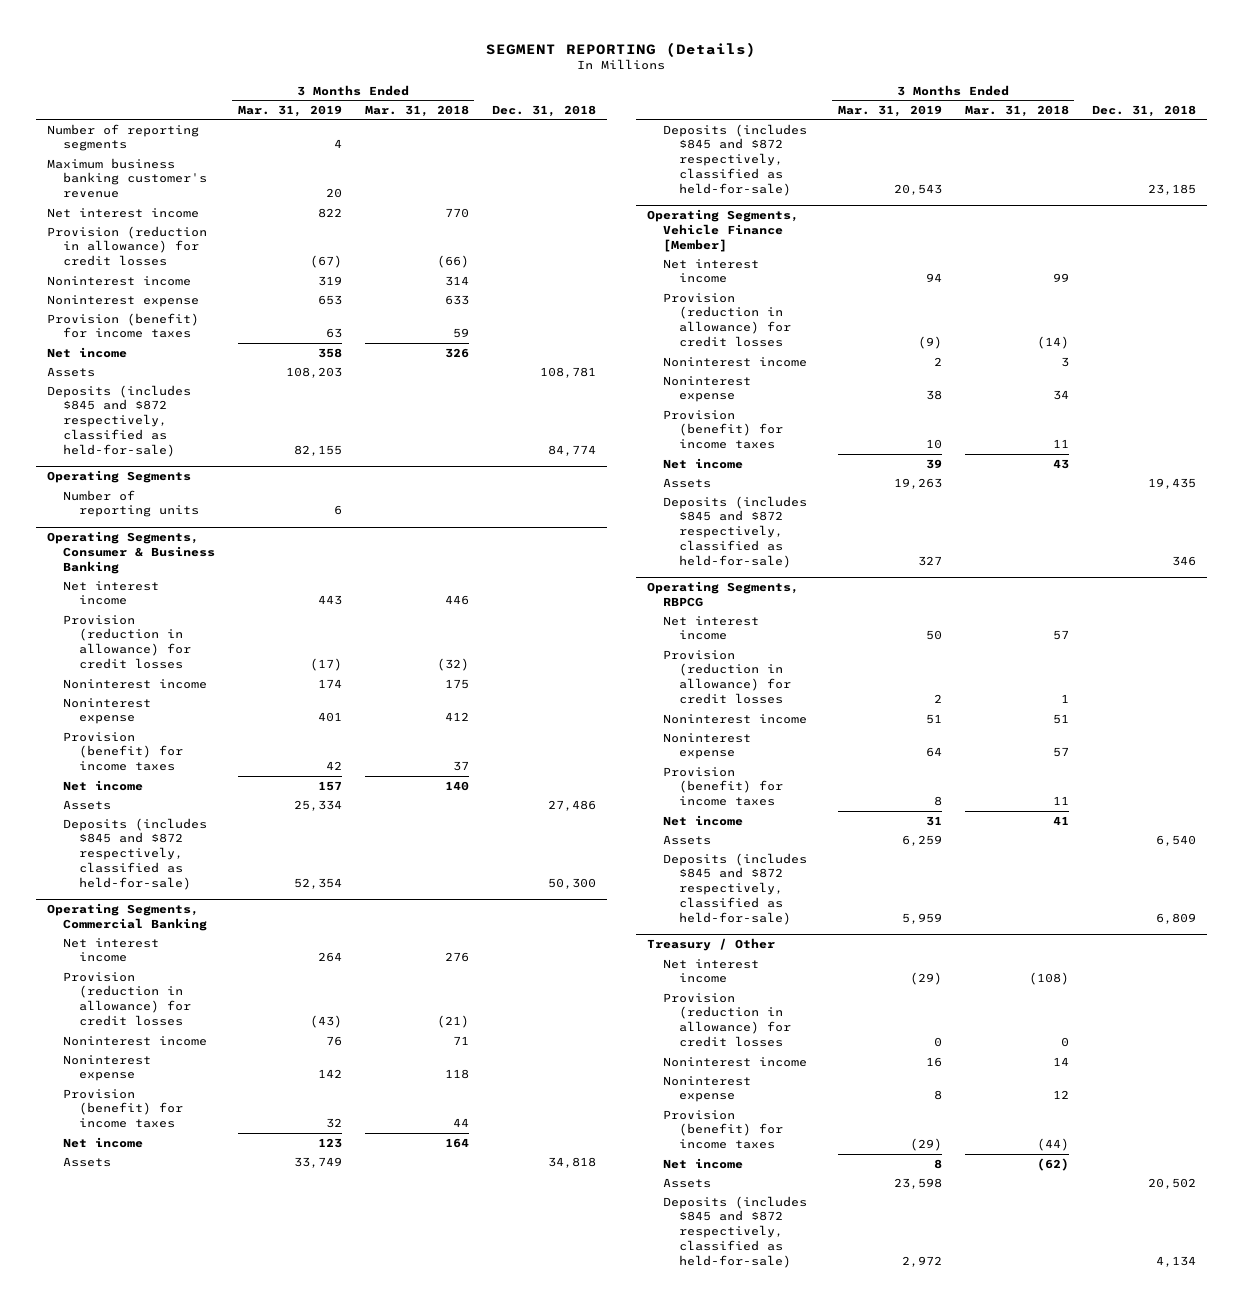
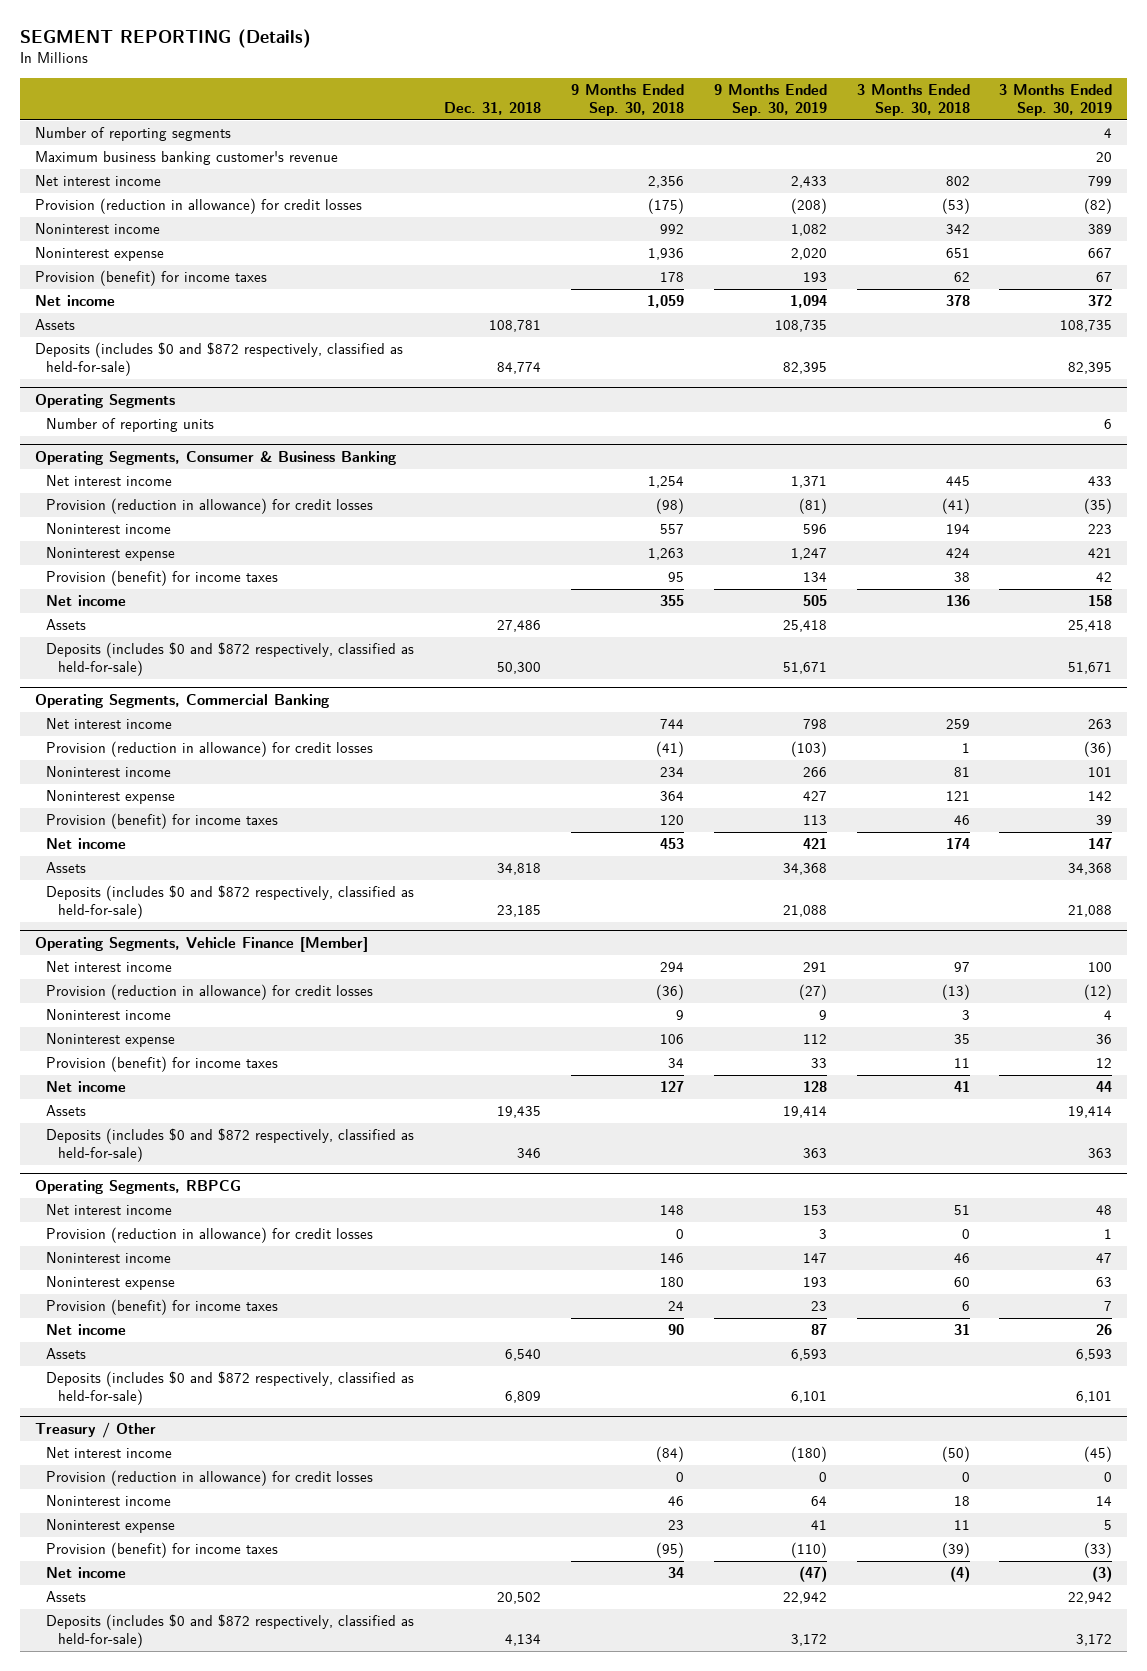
- | 3 Months Ended Mar. 31, 2019 | 3 Months Ended Mar. 31, 2018 | Dec. 31, 2018
+ | Dec. 31, 2018 | 9 Months Ended Sep. 30, 2018 | 9 Months Ended Sep. 30, 2019 | 3 Months Ended Sep. 30, 2018 | 3 Months Ended Sep. 30, 2019
- Deposits (includes $845 and $872 respectively, classified as held-for-sale) | 82,155 | | 84,774
+ Deposits (includes $0 and $872 respectively, classified as held-for-sale) | 84,774 | | 82,395 | | 82,395
@ Operating Segments, Consumer & Business Banking
- Deposits (includes $845 and $872 respectively, classified as held-for-sale) | 52,354 | | 50,300
+ Deposits (includes $0 and $872 respectively, classified as held-for-sale) | 50,300 | | 51,671 | | 51,671
@ Operating Segments, Commercial Banking
- Deposits (includes $845 and $872 respectively, classified as held-for-sale) | 20,543 | | 23,185
+ Deposits (includes $0 and $872 respectively, classified as held-for-sale) | 23,185 | | 21,088 | | 21,088
@ Operating Segments, Vehicle Finance [Member]
- Deposits (includes $845 and $872 respectively, classified as held-for-sale) | 327 | | 346
+ Deposits (includes $0 and $872 respectively, classified as held-for-sale) | 346 | | 363 | | 363
@ Operating Segments, RBPCG
- Deposits (includes $845 and $872 respectively, classified as held-for-sale) | 5,959 | | 6,809
+ Deposits (includes $0 and $872 respectively, classified as held-for-sale) | 6,809 | | 6,101 | | 6,101
@ Treasury / Other
- Deposits (includes $845 and $872 respectively, classified as held-for-sale) | 2,972 | | 4,134
+ Deposits (includes $0 and $872 respectively, classified as held-for-sale) | 4,134 | | 3,172 | | 3,172

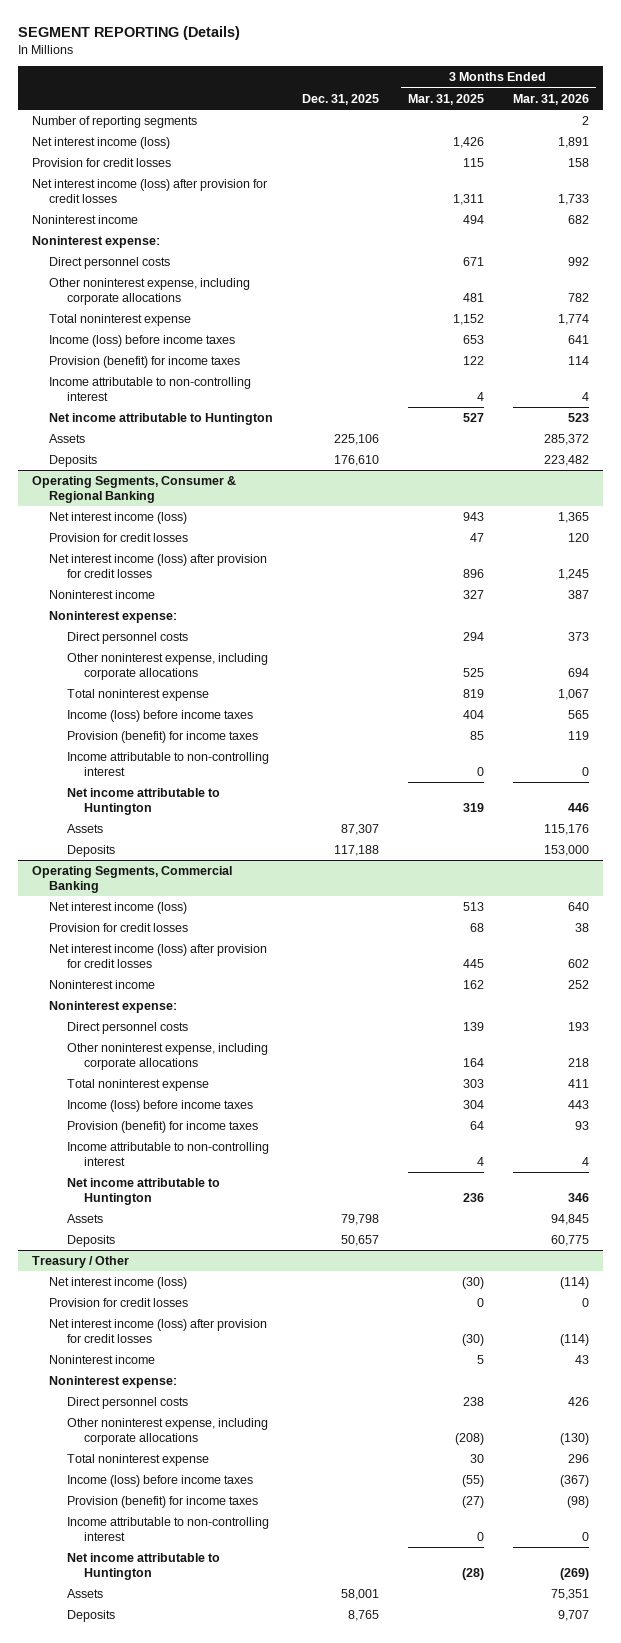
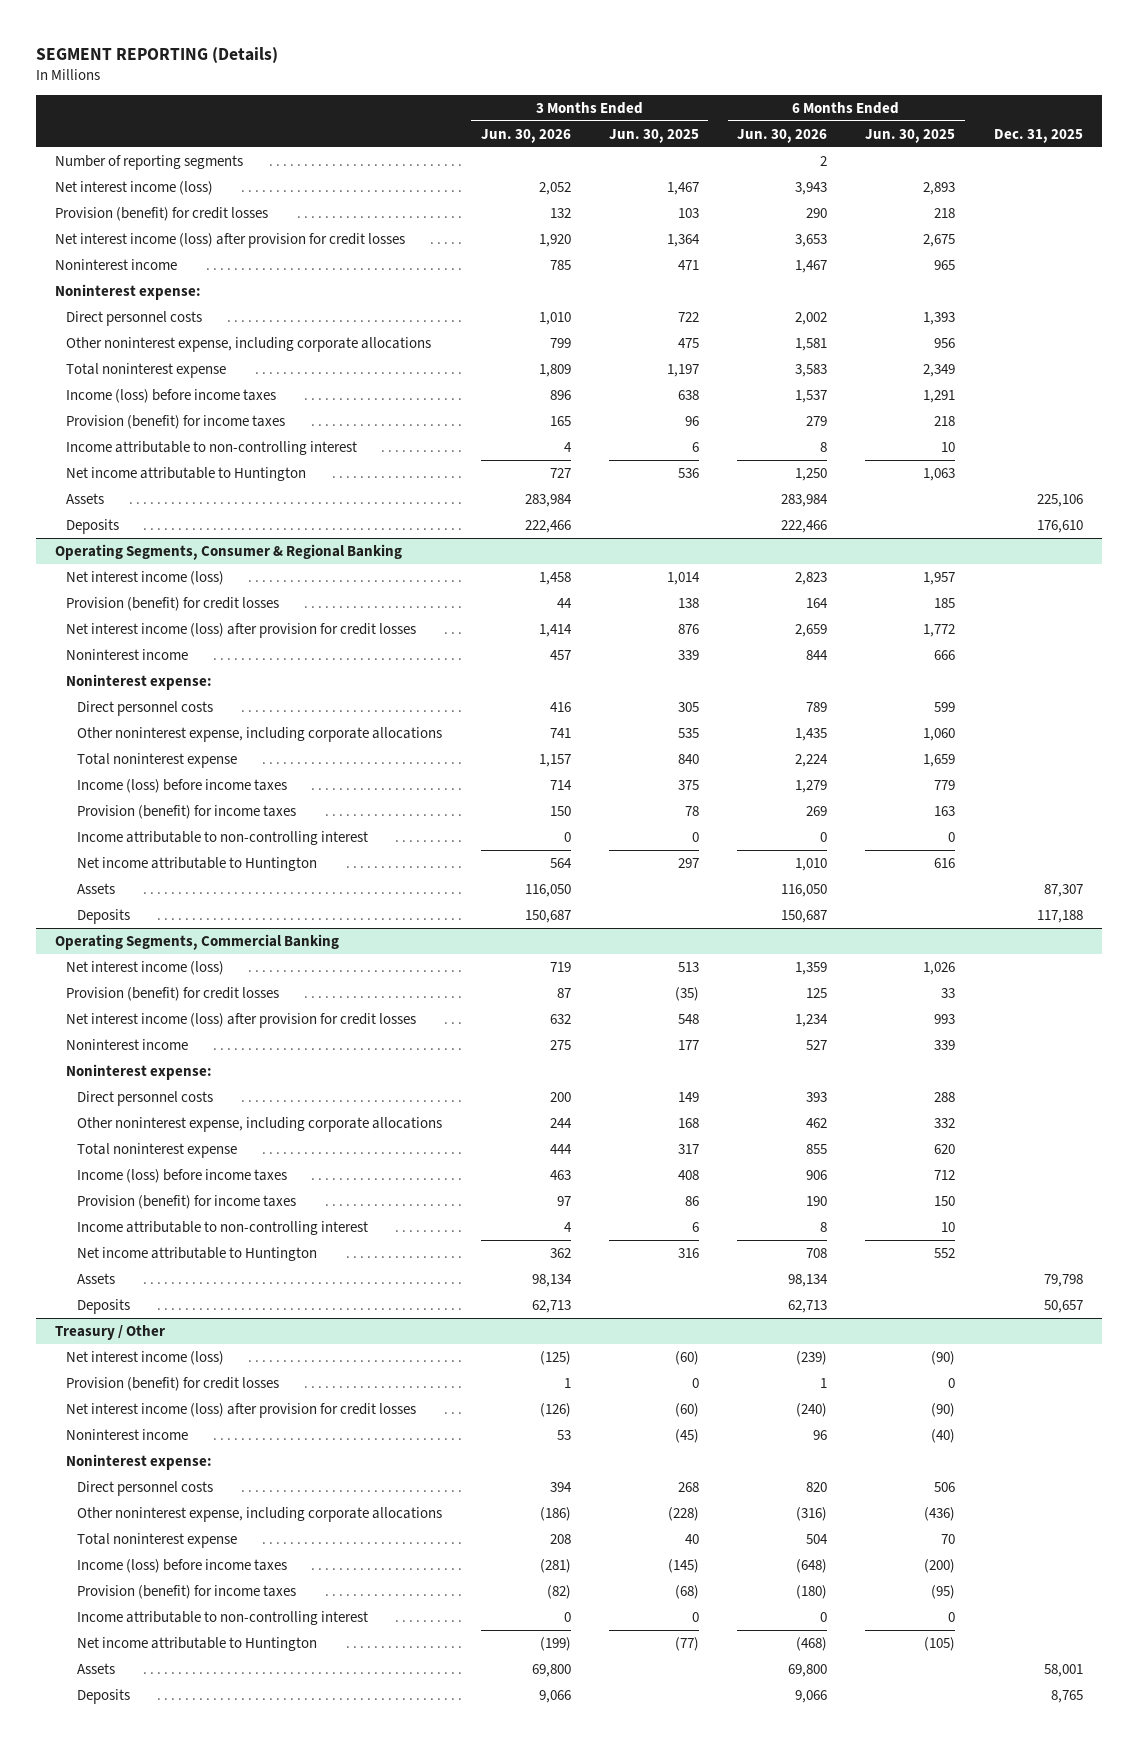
- | Dec. 31, 2025 | 3 Months Ended Mar. 31, 2025 | 3 Months Ended Mar. 31, 2026
+ | 3 Months Ended Jun. 30, 2026 | 3 Months Ended Jun. 30, 2025 | 6 Months Ended Jun. 30, 2026 | 6 Months Ended Jun. 30, 2025 | Dec. 31, 2025
- Provision for credit losses | | 115 | 158
+ Provision (benefit) for credit losses | 132 | 103 | 290 | 218 |
@ Operating Segments, Consumer & Regional Banking
- Provision for credit losses | | 47 | 120
+ Provision (benefit) for credit losses | 44 | 138 | 164 | 185 |
@ Operating Segments, Commercial Banking
- Provision for credit losses | | 68 | 38
+ Provision (benefit) for credit losses | 87 | (35) | 125 | 33 |
@ Treasury / Other
- Provision for credit losses | | 0 | 0
+ Provision (benefit) for credit losses | 1 | 0 | 1 | 0 |

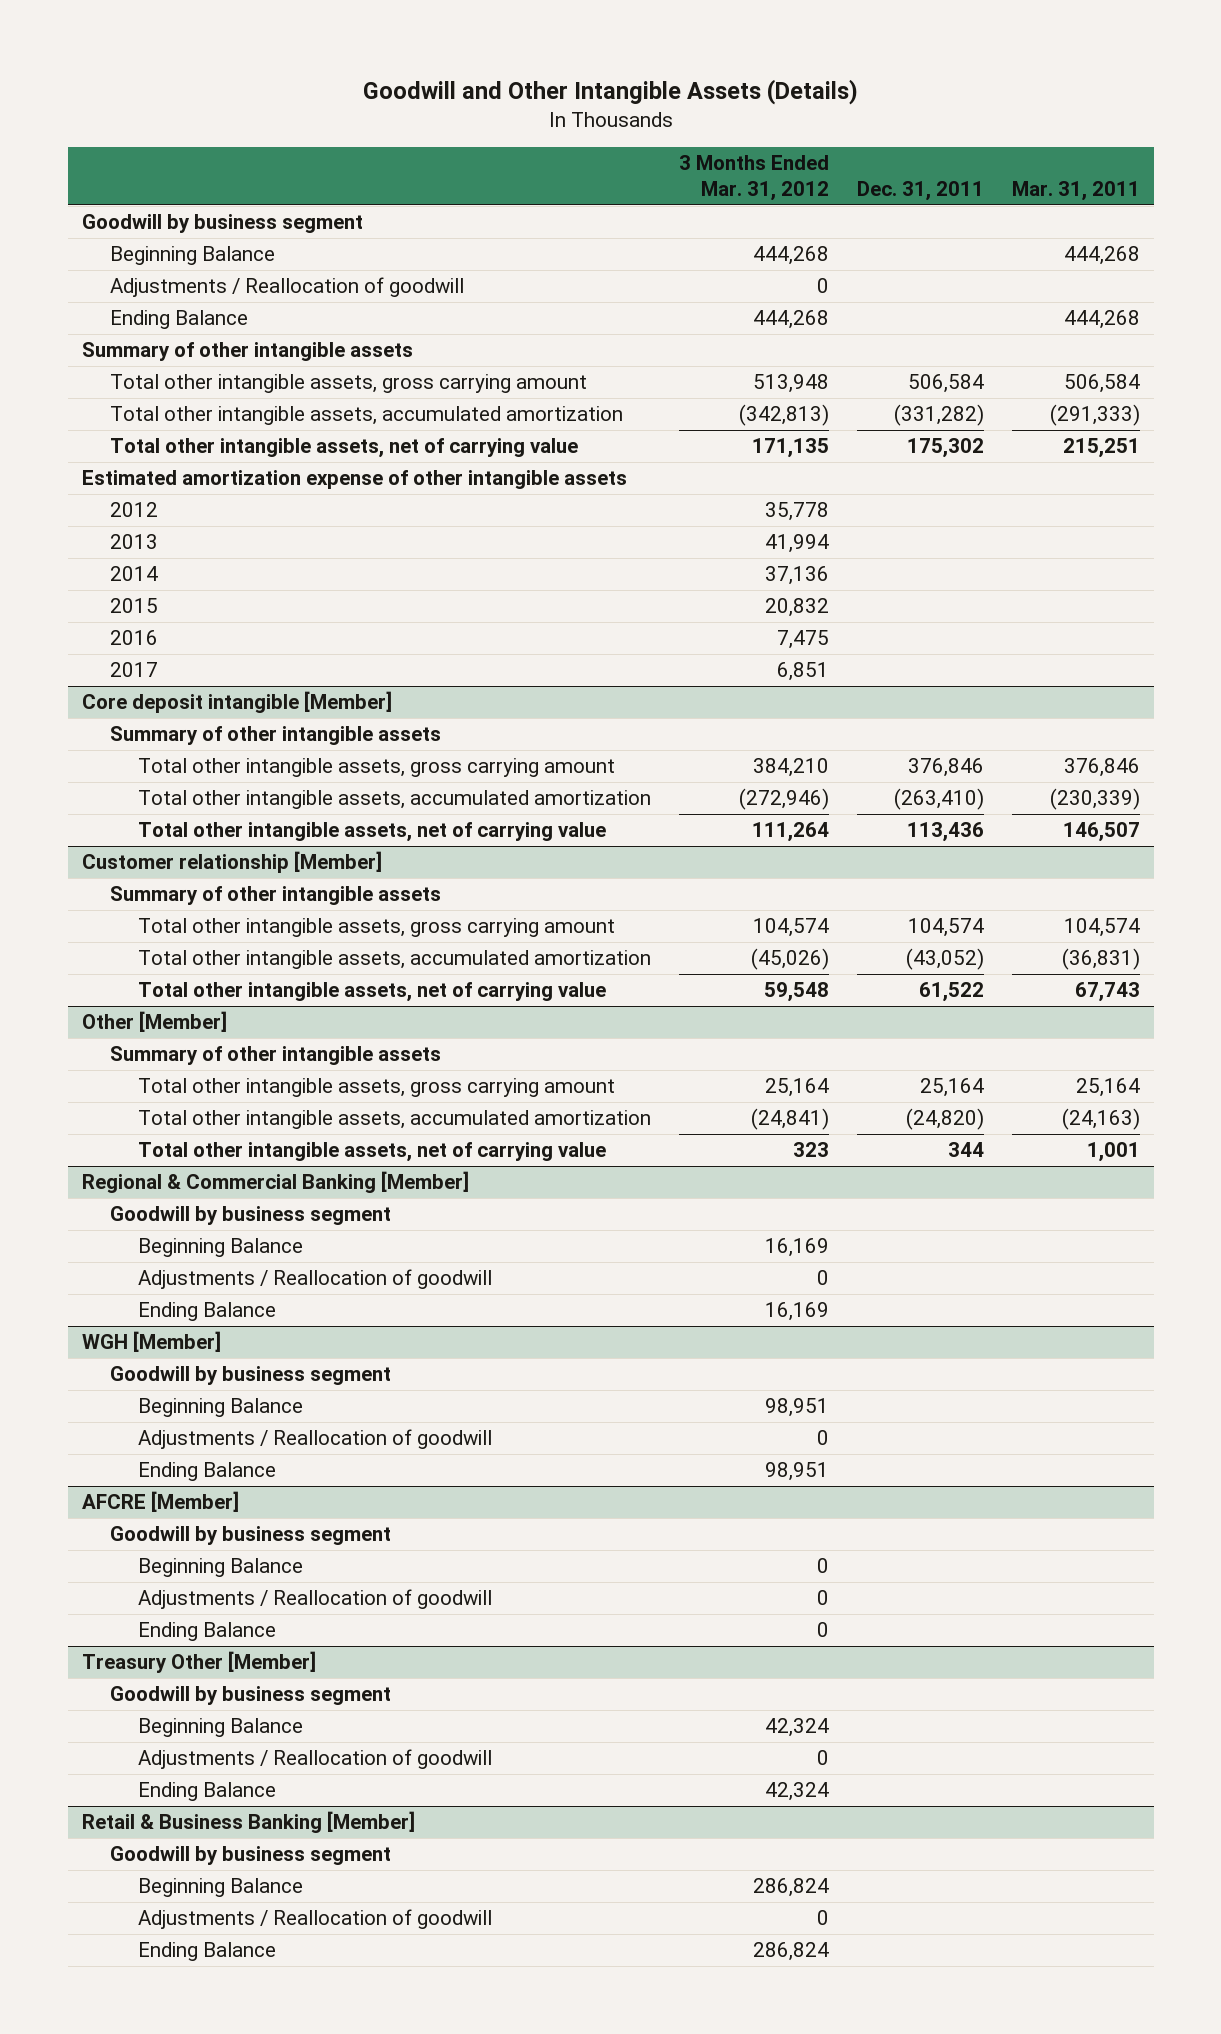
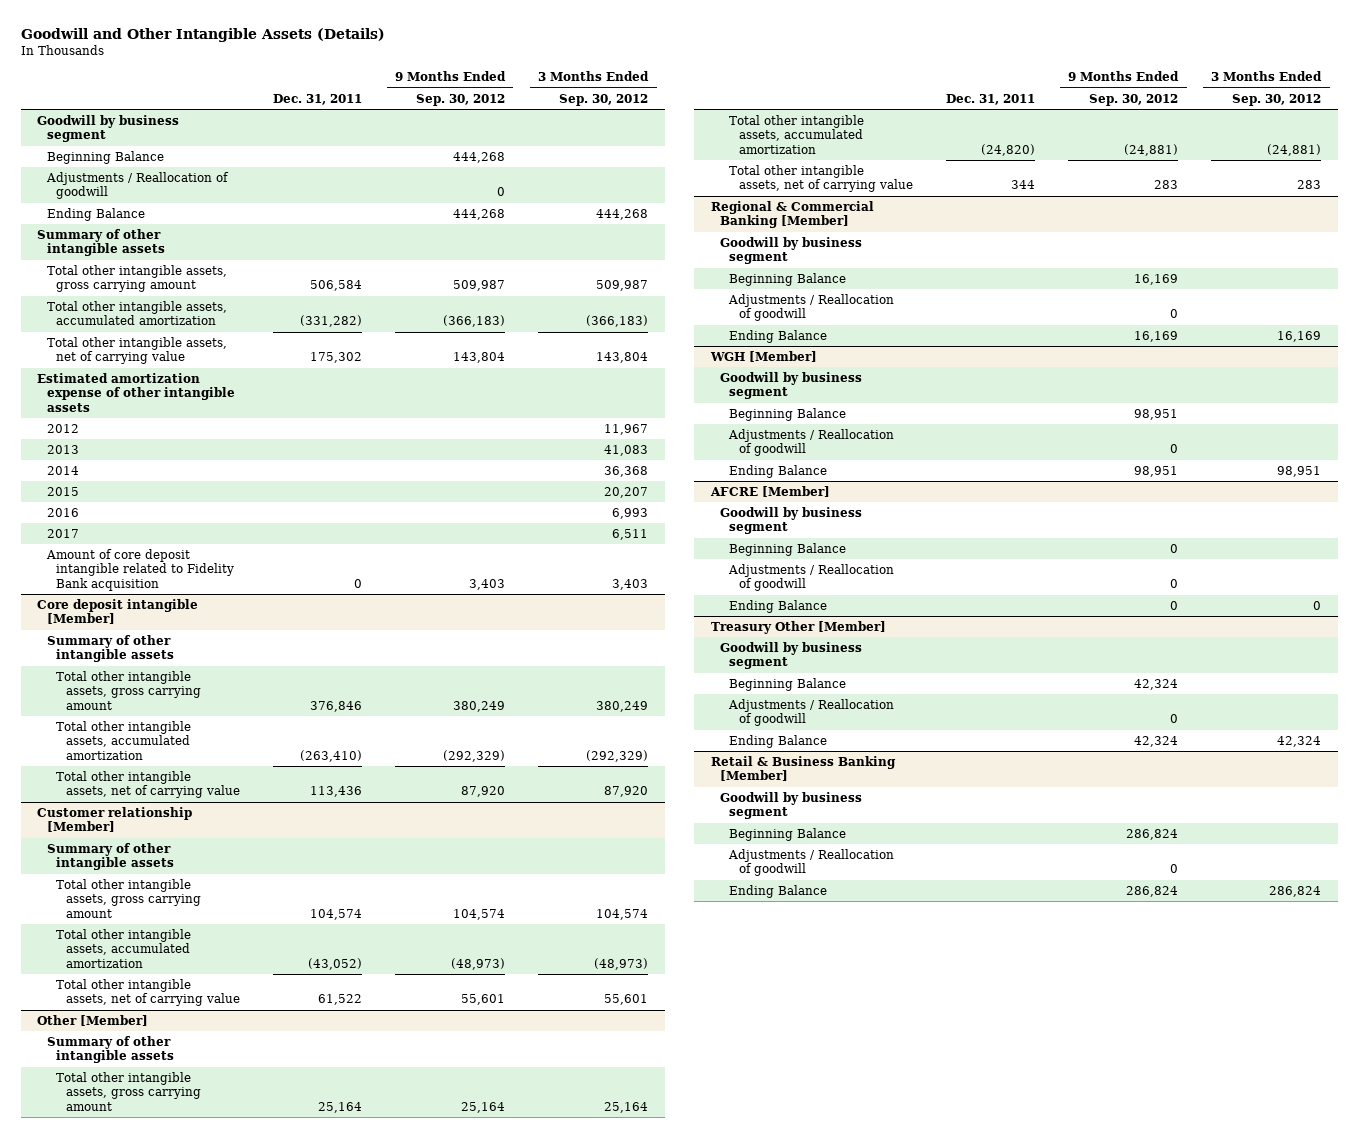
- | 3 Months Ended Mar. 31, 2012 | Dec. 31, 2011 | Mar. 31, 2011
+ | Dec. 31, 2011 | 9 Months Ended Sep. 30, 2012 | 3 Months Ended Sep. 30, 2012
+ Amount of core deposit intangible related to Fidelity Bank acquisition | 0 | 3,403 | 3,403

